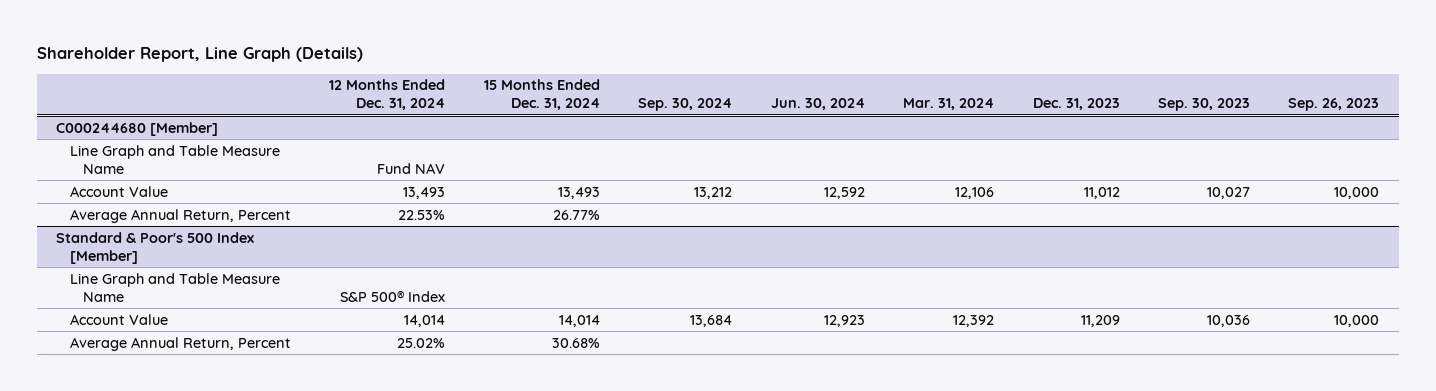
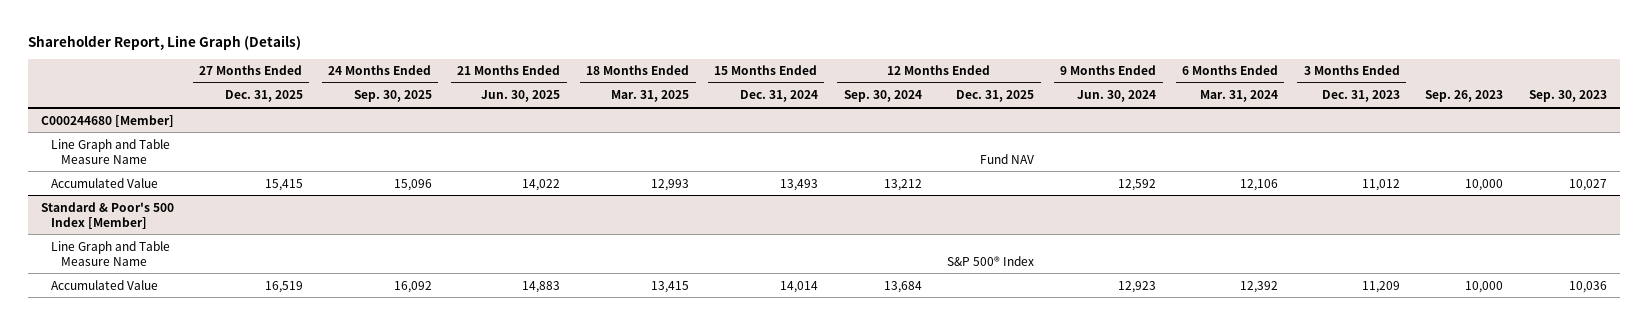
- | 12 Months Ended Dec. 31, 2024 | 15 Months Ended Dec. 31, 2024 | Sep. 30, 2024 | Jun. 30, 2024 | Mar. 31, 2024 | Dec. 31, 2023 | Sep. 30, 2023 | Sep. 26, 2023
+ | 27 Months Ended Dec. 31, 2025 | 24 Months Ended Sep. 30, 2025 | 21 Months Ended Jun. 30, 2025 | 18 Months Ended Mar. 31, 2025 | 15 Months Ended Dec. 31, 2024 | 12 Months Ended Sep. 30, 2024 | 12 Months Ended Dec. 31, 2025 | 9 Months Ended Jun. 30, 2024 | 6 Months Ended Mar. 31, 2024 | 3 Months Ended Dec. 31, 2023 | Sep. 26, 2023 | Sep. 30, 2023
@ C000244680 [Member]
- Account Value | 13,493 | 13,493 | 13,212 | 12,592 | 12,106 | 11,012 | 10,027 | 10,000
- Average Annual Return, Percent | 22.53% | 26.77% | | | | | |
+ Accumulated Value | 15,415 | 15,096 | 14,022 | 12,993 | 13,493 | 13,212 | | 12,592 | 12,106 | 11,012 | 10,000 | 10,027
@ Standard & Poor's 500 Index [Member]
- Account Value | 14,014 | 14,014 | 13,684 | 12,923 | 12,392 | 11,209 | 10,036 | 10,000
- Average Annual Return, Percent | 25.02% | 30.68% | | | | | |
+ Accumulated Value | 16,519 | 16,092 | 14,883 | 13,415 | 14,014 | 13,684 | | 12,923 | 12,392 | 11,209 | 10,000 | 10,036

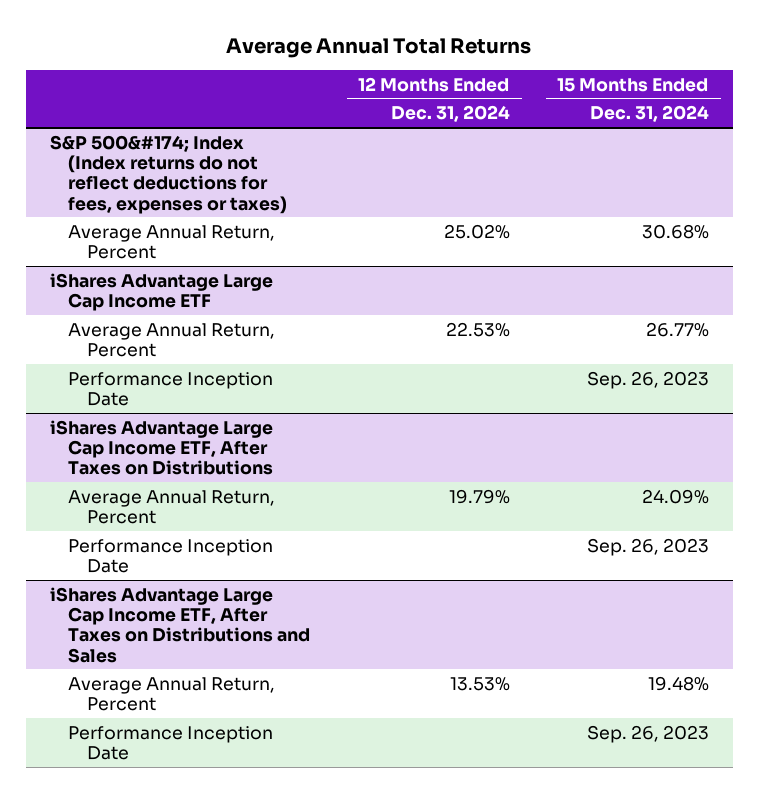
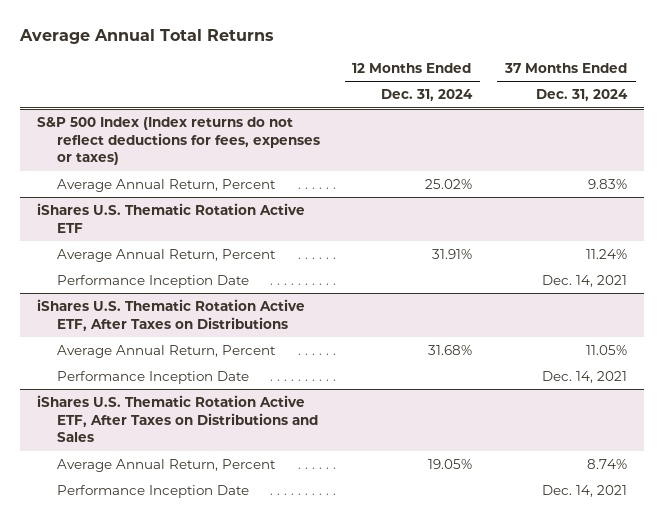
- | 12 Months Ended Dec. 31, 2024 | 15 Months Ended Dec. 31, 2024
+ | 12 Months Ended Dec. 31, 2024 | 37 Months Ended Dec. 31, 2024
- S&P 500&#174; Index (Index returns do not reflect deductions for fees, expenses or taxes)
+ S&P 500 Index (Index returns do not reflect deductions for fees, expenses or taxes)
- iShares Advantage Large Cap Income ETF
- Average Annual Return, Percent | 22.53% | 26.77%
- Performance Inception Date | | Sep. 26, 2023
- iShares Advantage Large Cap Income ETF, After Taxes on Distributions
- Average Annual Return, Percent | 19.79% | 24.09%
- Performance Inception Date | | Sep. 26, 2023
- iShares Advantage Large Cap Income ETF, After Taxes on Distributions and Sales
- Average Annual Return, Percent | 13.53% | 19.48%
- Performance Inception Date | | Sep. 26, 2023
+ iShares U.S. Thematic Rotation Active ETF
+ Average Annual Return, Percent | 31.91% | 11.24%
+ Performance Inception Date | | Dec. 14, 2021
+ iShares U.S. Thematic Rotation Active ETF, After Taxes on Distributions
+ Average Annual Return, Percent | 31.68% | 11.05%
+ Performance Inception Date | | Dec. 14, 2021
+ iShares U.S. Thematic Rotation Active ETF, After Taxes on Distributions and Sales
+ Average Annual Return, Percent | 19.05% | 8.74%
+ Performance Inception Date | | Dec. 14, 2021

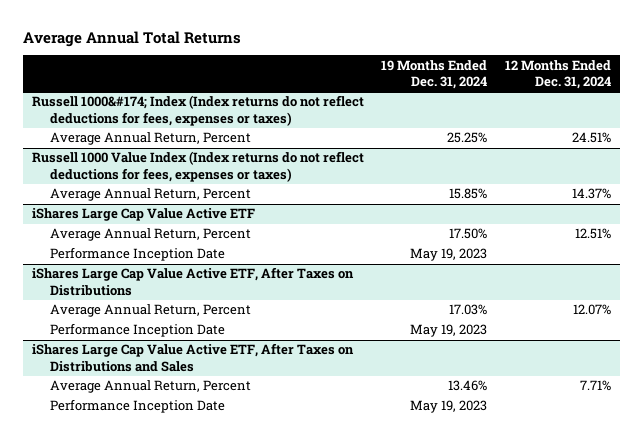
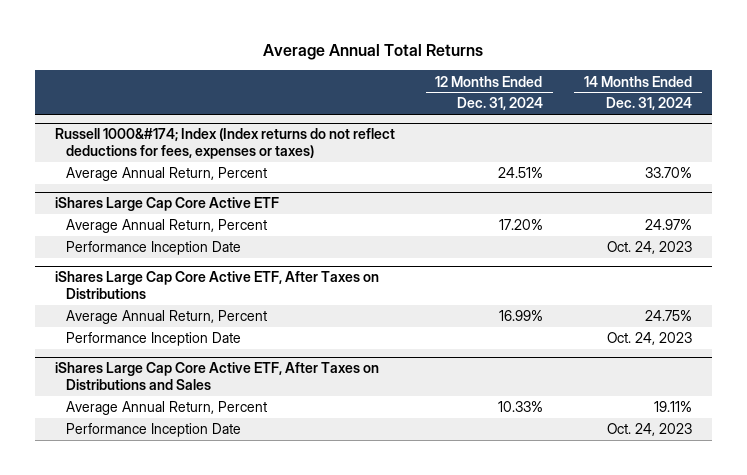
- | 19 Months Ended Dec. 31, 2024 | 12 Months Ended Dec. 31, 2024
+ | 12 Months Ended Dec. 31, 2024 | 14 Months Ended Dec. 31, 2024
- Russell 1000 Value Index (Index returns do not reflect deductions for fees, expenses or taxes)
- Average Annual Return, Percent | 15.85% | 14.37%
- iShares Large Cap Value Active ETF
- Average Annual Return, Percent | 17.50% | 12.51%
- Performance Inception Date | May 19, 2023 |
- iShares Large Cap Value Active ETF, After Taxes on Distributions
- Average Annual Return, Percent | 17.03% | 12.07%
+ iShares Large Cap Core Active ETF
+ Average Annual Return, Percent | 17.20% | 24.97%
+ Performance Inception Date | | Oct. 24, 2023
+ iShares Large Cap Core Active ETF, After Taxes on Distributions
+ Average Annual Return, Percent | 16.99% | 24.75%
- iShares Large Cap Value Active ETF, After Taxes on Distributions and Sales
- Average Annual Return, Percent | 13.46% | 7.71%
+ iShares Large Cap Core Active ETF, After Taxes on Distributions and Sales
+ Average Annual Return, Percent | 10.33% | 19.11%

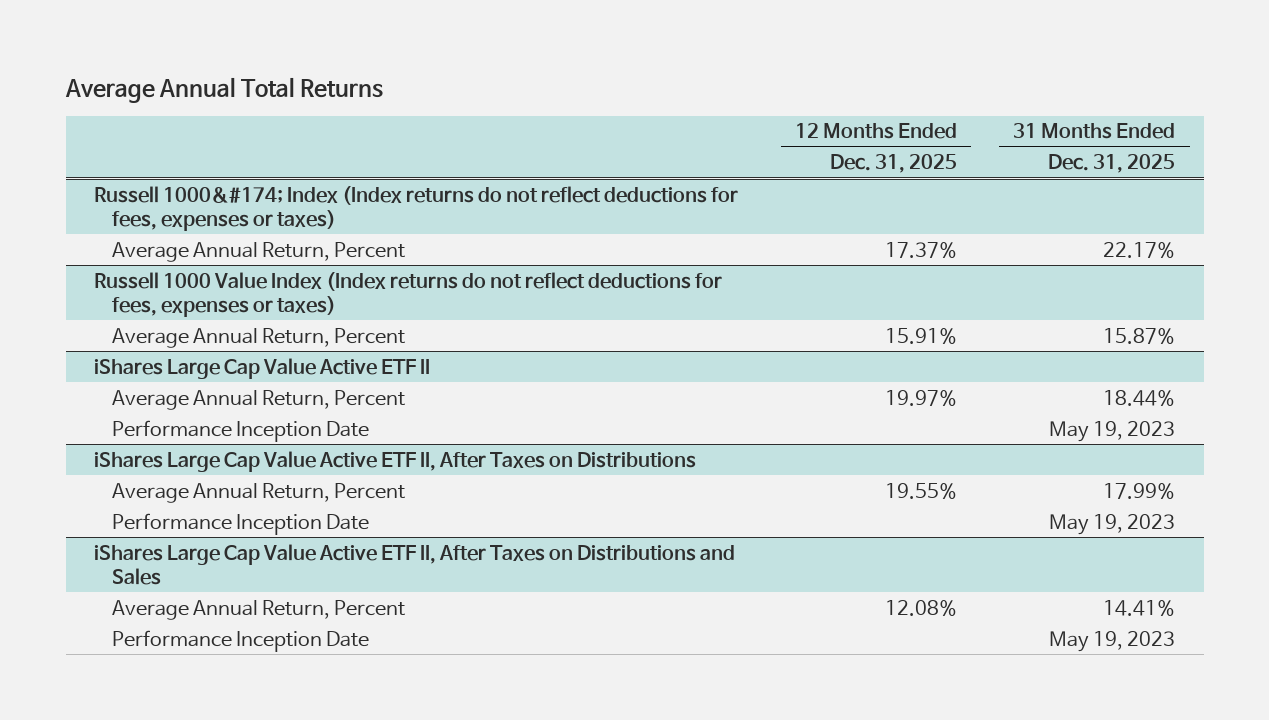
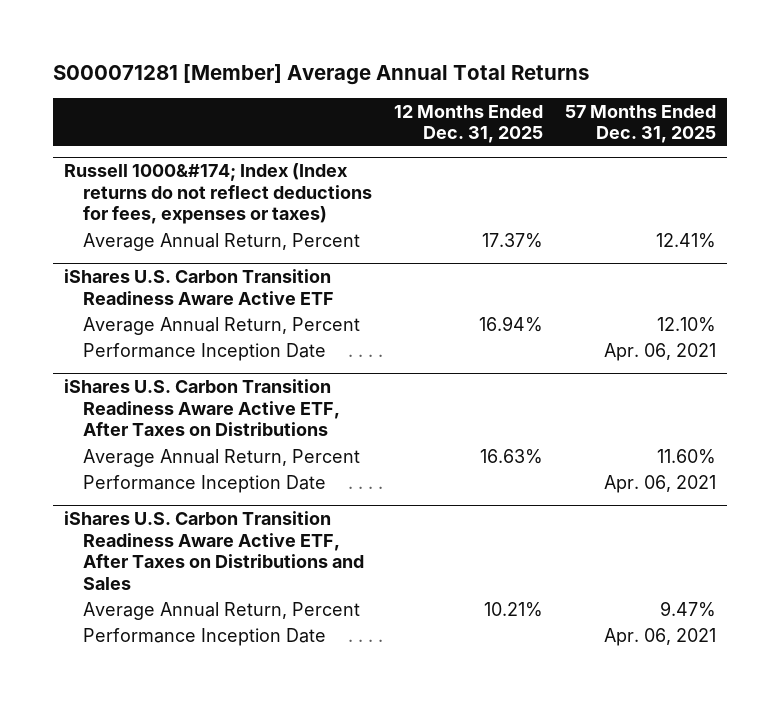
- Average Annual Total Returns
+ S000071281 [Member] Average Annual Total Returns
- | 12 Months Ended Dec. 31, 2025 | 31 Months Ended Dec. 31, 2025
+ | 12 Months Ended Dec. 31, 2025 | 57 Months Ended Dec. 31, 2025
- Russell 1000 Value Index (Index returns do not reflect deductions for fees, expenses or taxes)
- Average Annual Return, Percent | 15.91% | 15.87%
- iShares Large Cap Value Active ETF II
- Average Annual Return, Percent | 19.97% | 18.44%
- Performance Inception Date | | May 19, 2023
- iShares Large Cap Value Active ETF II, After Taxes on Distributions
- Average Annual Return, Percent | 19.55% | 17.99%
- Performance Inception Date | | May 19, 2023
- iShares Large Cap Value Active ETF II, After Taxes on Distributions and Sales
- Average Annual Return, Percent | 12.08% | 14.41%
- Performance Inception Date | | May 19, 2023
+ iShares U.S. Carbon Transition Readiness Aware Active ETF
+ Average Annual Return, Percent | 16.94% | 12.10%
+ Performance Inception Date | | Apr. 06, 2021
+ iShares U.S. Carbon Transition Readiness Aware Active ETF, After Taxes on Distributions
+ Average Annual Return, Percent | 16.63% | 11.60%
+ Performance Inception Date | | Apr. 06, 2021
+ iShares U.S. Carbon Transition Readiness Aware Active ETF, After Taxes on Distributions and Sales
+ Average Annual Return, Percent | 10.21% | 9.47%
+ Performance Inception Date | | Apr. 06, 2021

